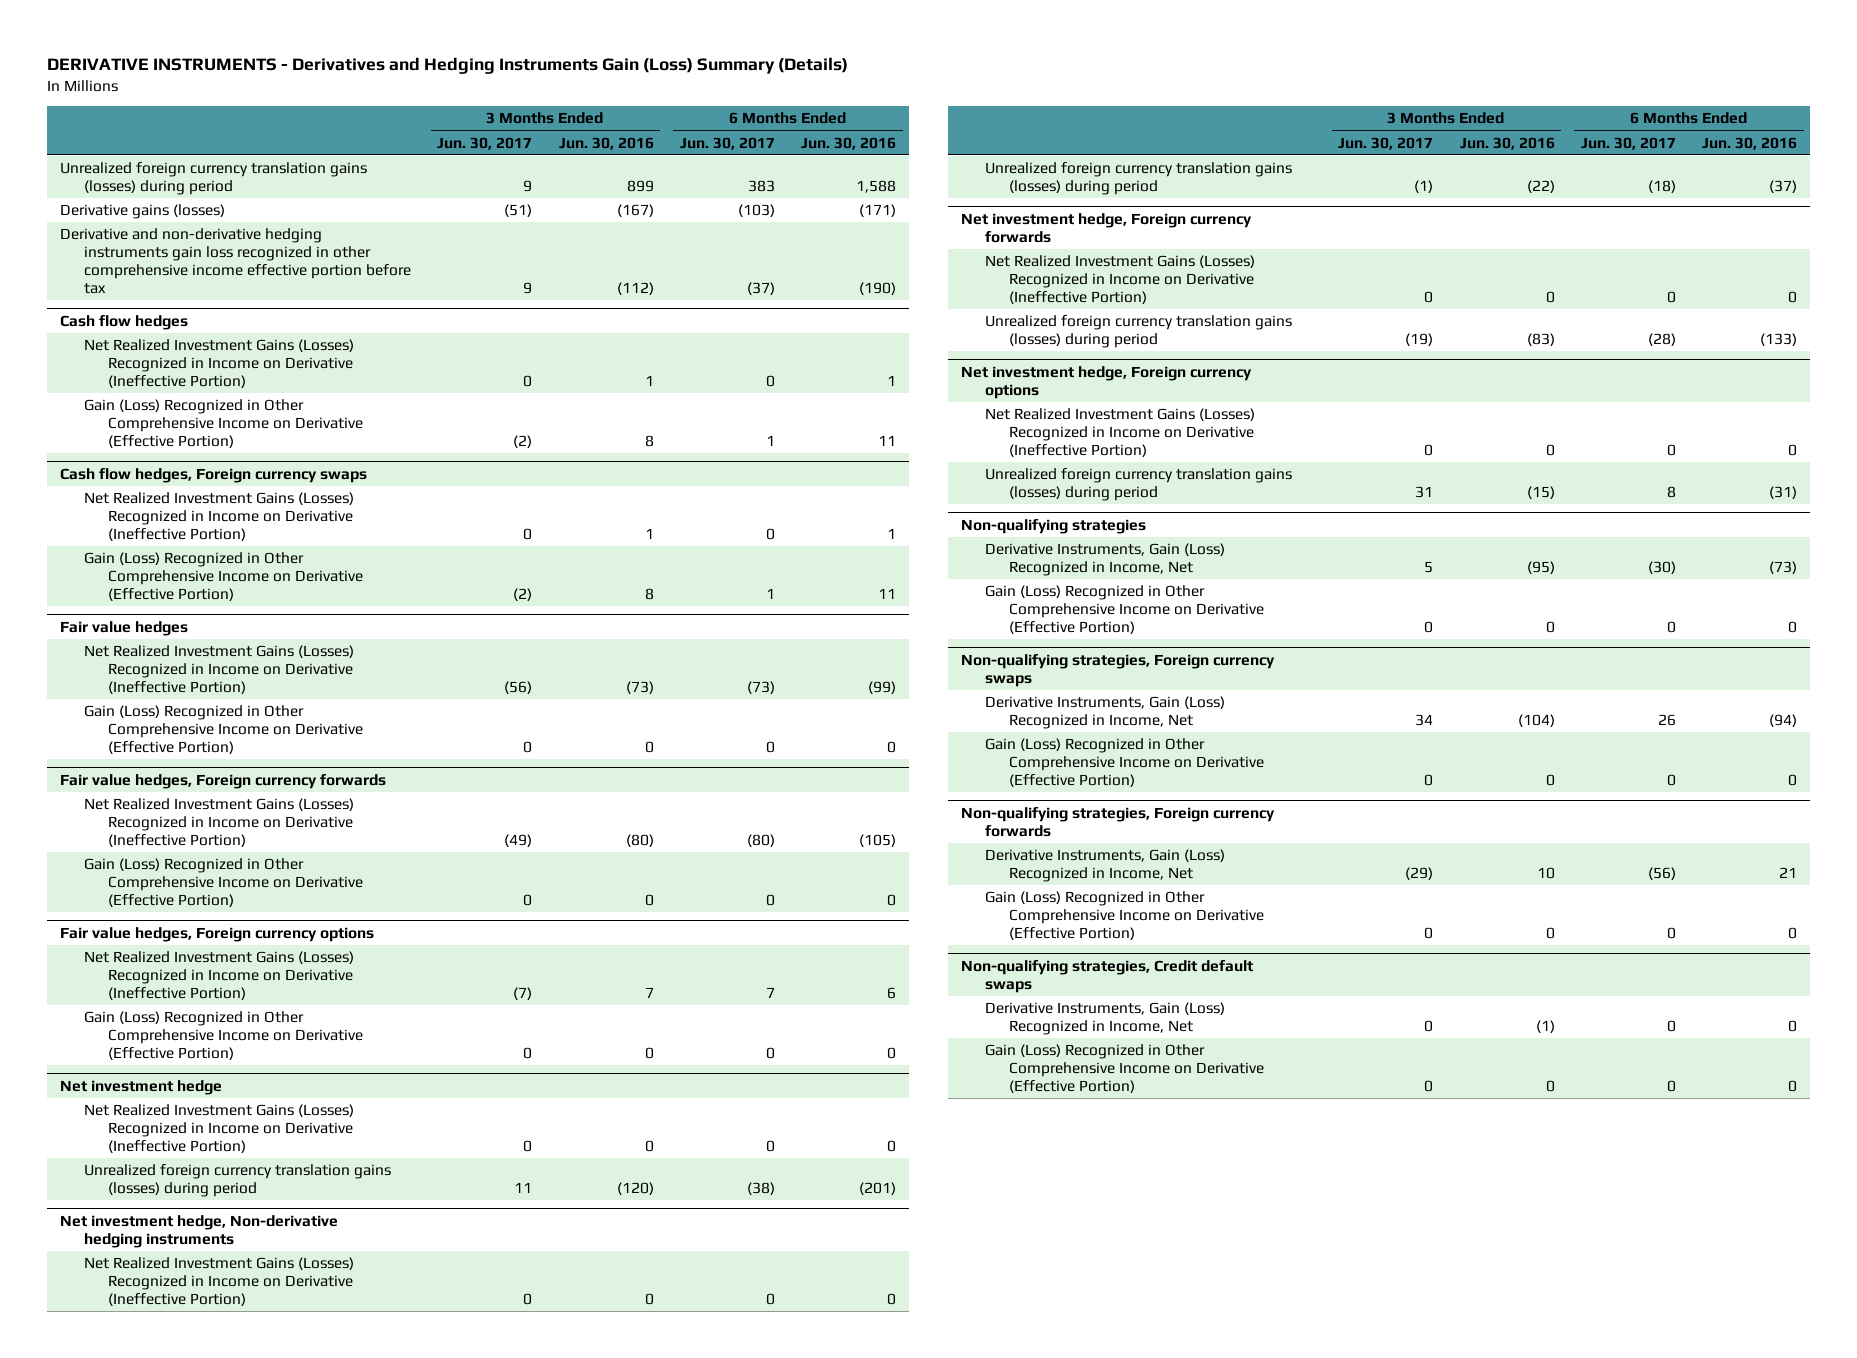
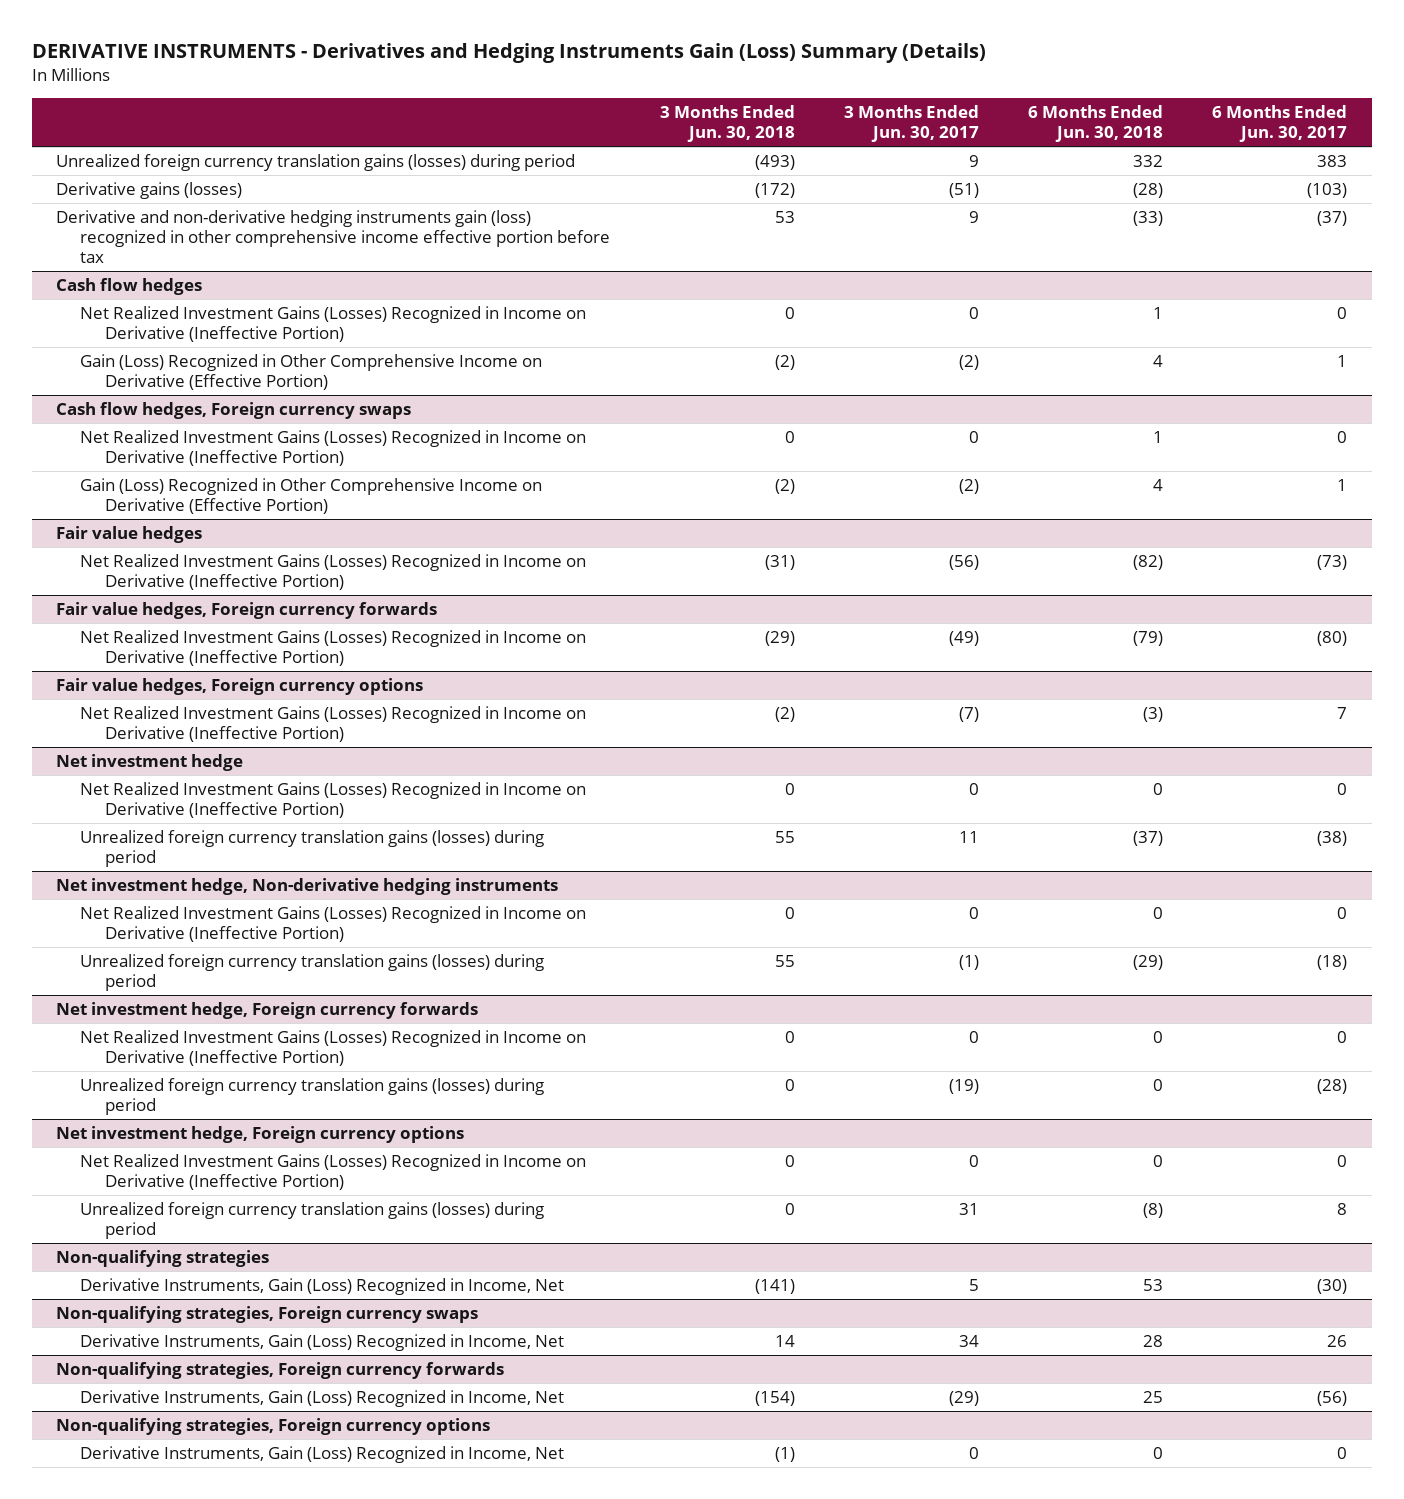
- | 3 Months Ended Jun. 30, 2017 | 3 Months Ended Jun. 30, 2016 | 6 Months Ended Jun. 30, 2017 | 6 Months Ended Jun. 30, 2016
+ | 3 Months Ended Jun. 30, 2018 | 3 Months Ended Jun. 30, 2017 | 6 Months Ended Jun. 30, 2018 | 6 Months Ended Jun. 30, 2017
- Derivative and non-derivative hedging instruments gain loss recognized in other comprehensive income effective portion before tax | 9 | (112) | (37) | (190)
+ Derivative and non-derivative hedging instruments gain (loss) recognized in other comprehensive income effective portion before tax | 53 | 9 | (33) | (37)
@ Fair value hedges
- Gain (Loss) Recognized in Other Comprehensive Income on Derivative (Effective Portion) | 0 | 0 | 0 | 0
@ Fair value hedges, Foreign currency forwards
- Gain (Loss) Recognized in Other Comprehensive Income on Derivative (Effective Portion) | 0 | 0 | 0 | 0
@ Fair value hedges, Foreign currency options
- Gain (Loss) Recognized in Other Comprehensive Income on Derivative (Effective Portion) | 0 | 0 | 0 | 0
@ Non-qualifying strategies
- Gain (Loss) Recognized in Other Comprehensive Income on Derivative (Effective Portion) | 0 | 0 | 0 | 0
@ Non-qualifying strategies, Foreign currency swaps
- Gain (Loss) Recognized in Other Comprehensive Income on Derivative (Effective Portion) | 0 | 0 | 0 | 0
@ Non-qualifying strategies, Foreign currency forwards
- Gain (Loss) Recognized in Other Comprehensive Income on Derivative (Effective Portion) | 0 | 0 | 0 | 0
- Non-qualifying strategies, Credit default swaps
+ Non-qualifying strategies, Foreign currency options
- Gain (Loss) Recognized in Other Comprehensive Income on Derivative (Effective Portion) | 0 | 0 | 0 | 0

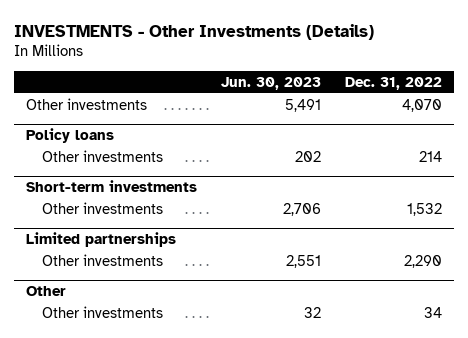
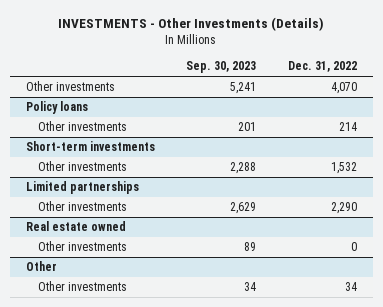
- | Jun. 30, 2023 | Dec. 31, 2022
+ | Sep. 30, 2023 | Dec. 31, 2022
+ Real estate owned
+ Other investments | 89 | 0

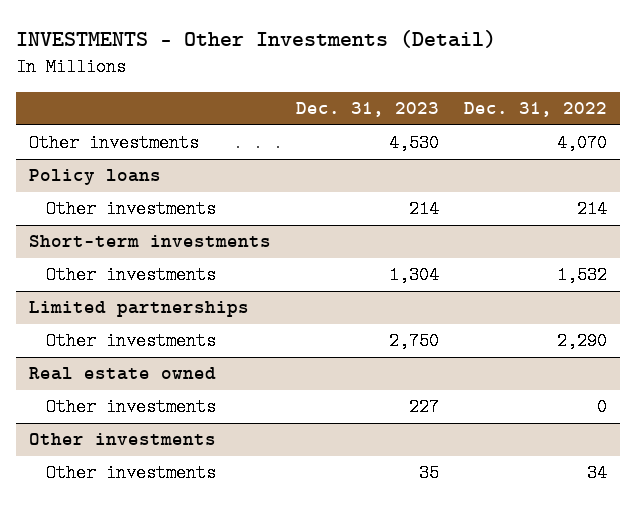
- INVESTMENTS - Other Investments (Details)
+ INVESTMENTS - Other Investments (Detail)
- | Sep. 30, 2023 | Dec. 31, 2022
+ | Dec. 31, 2023 | Dec. 31, 2022
- Other
+ Other investments

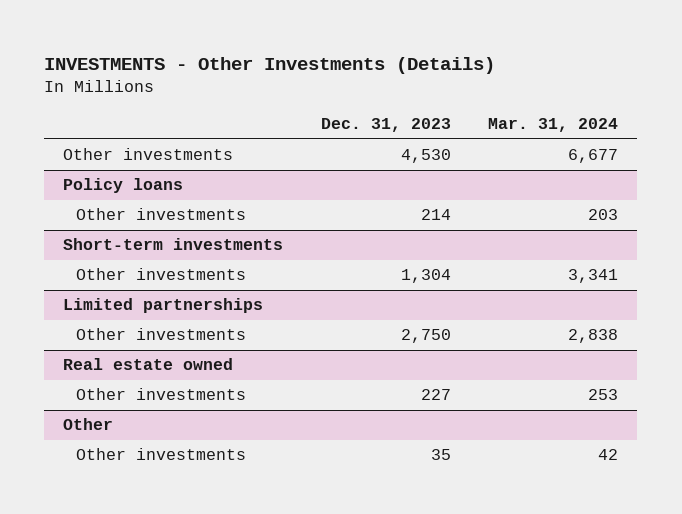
- INVESTMENTS - Other Investments (Detail)
+ INVESTMENTS - Other Investments (Details)
- | Dec. 31, 2023 | Dec. 31, 2022
+ | Dec. 31, 2023 | Mar. 31, 2024
- Other investments
+ Other

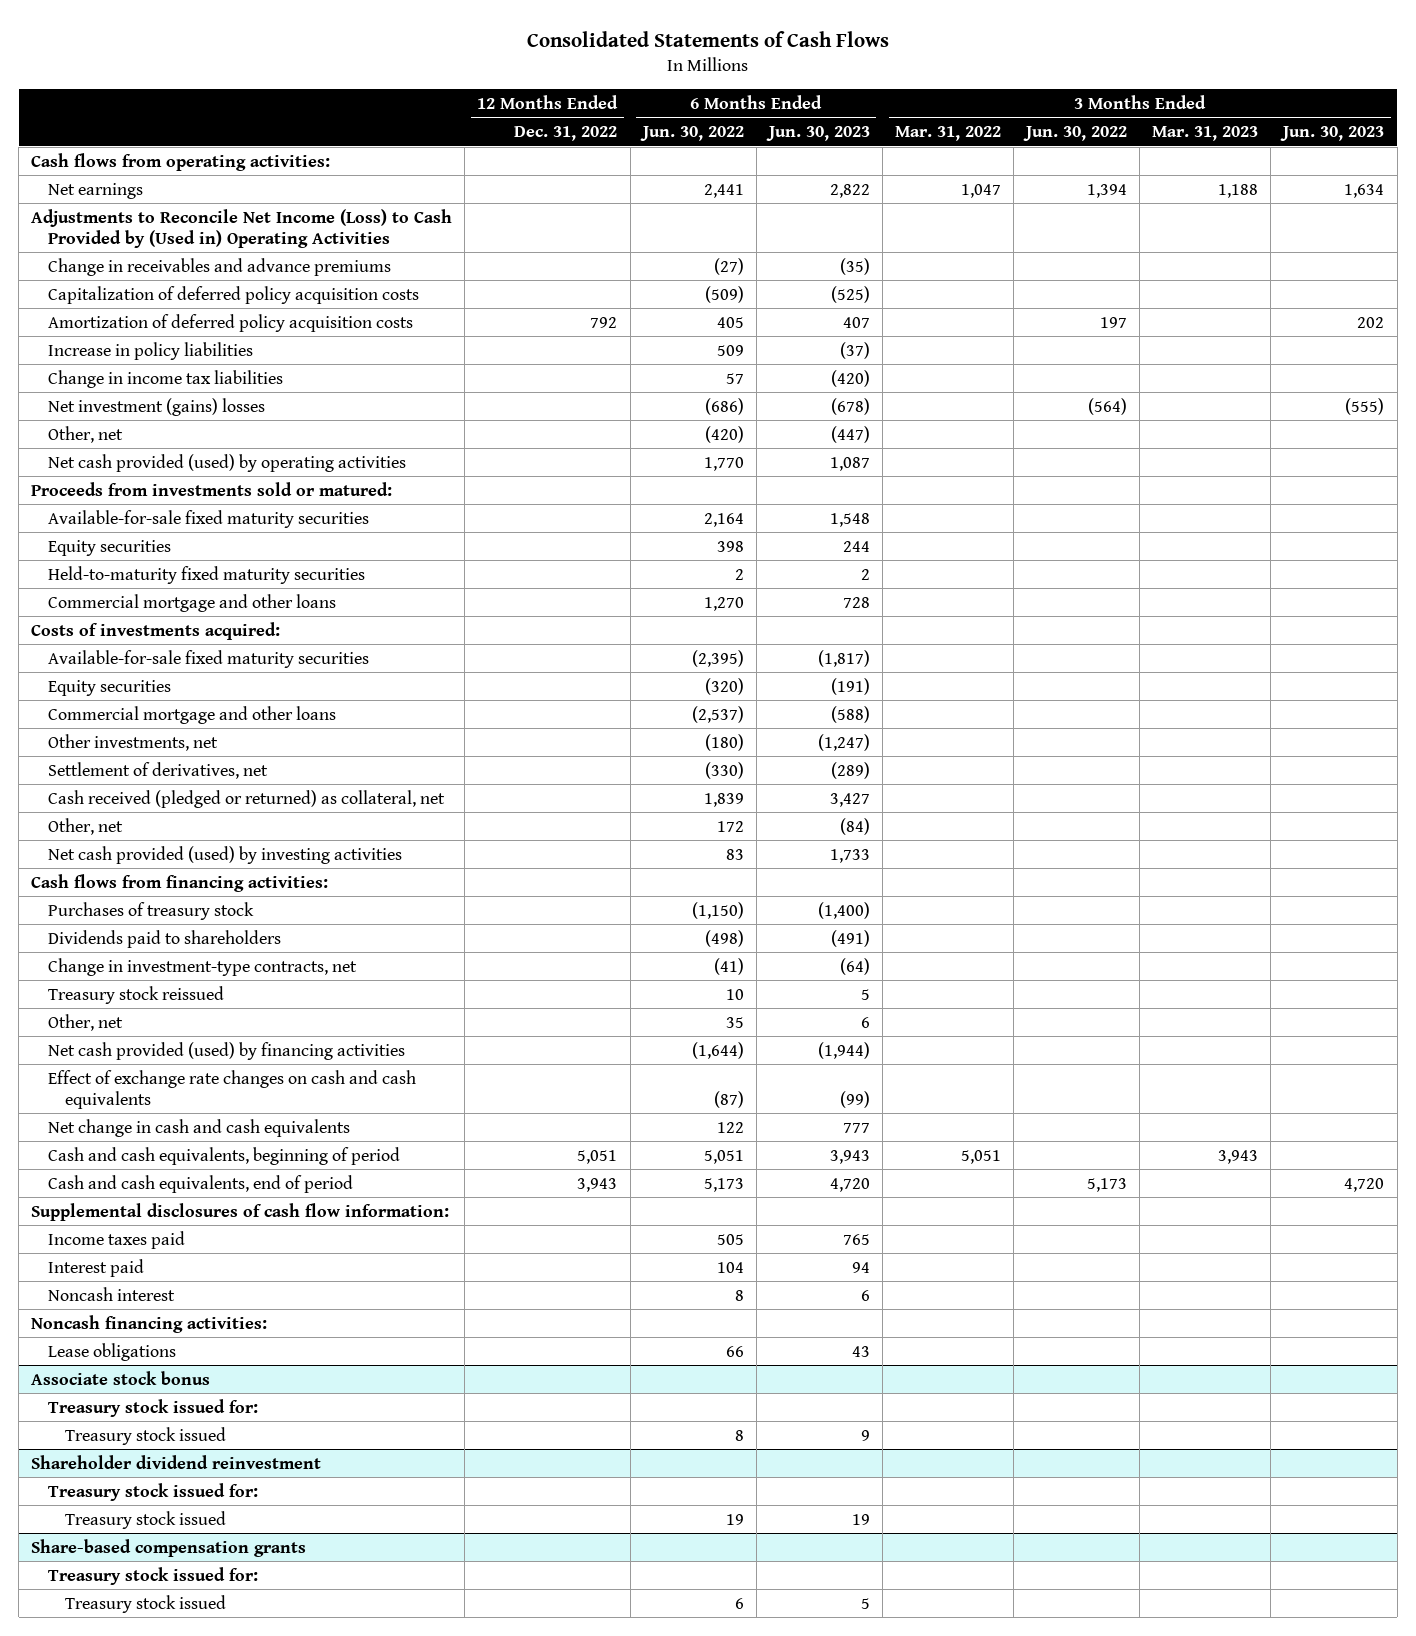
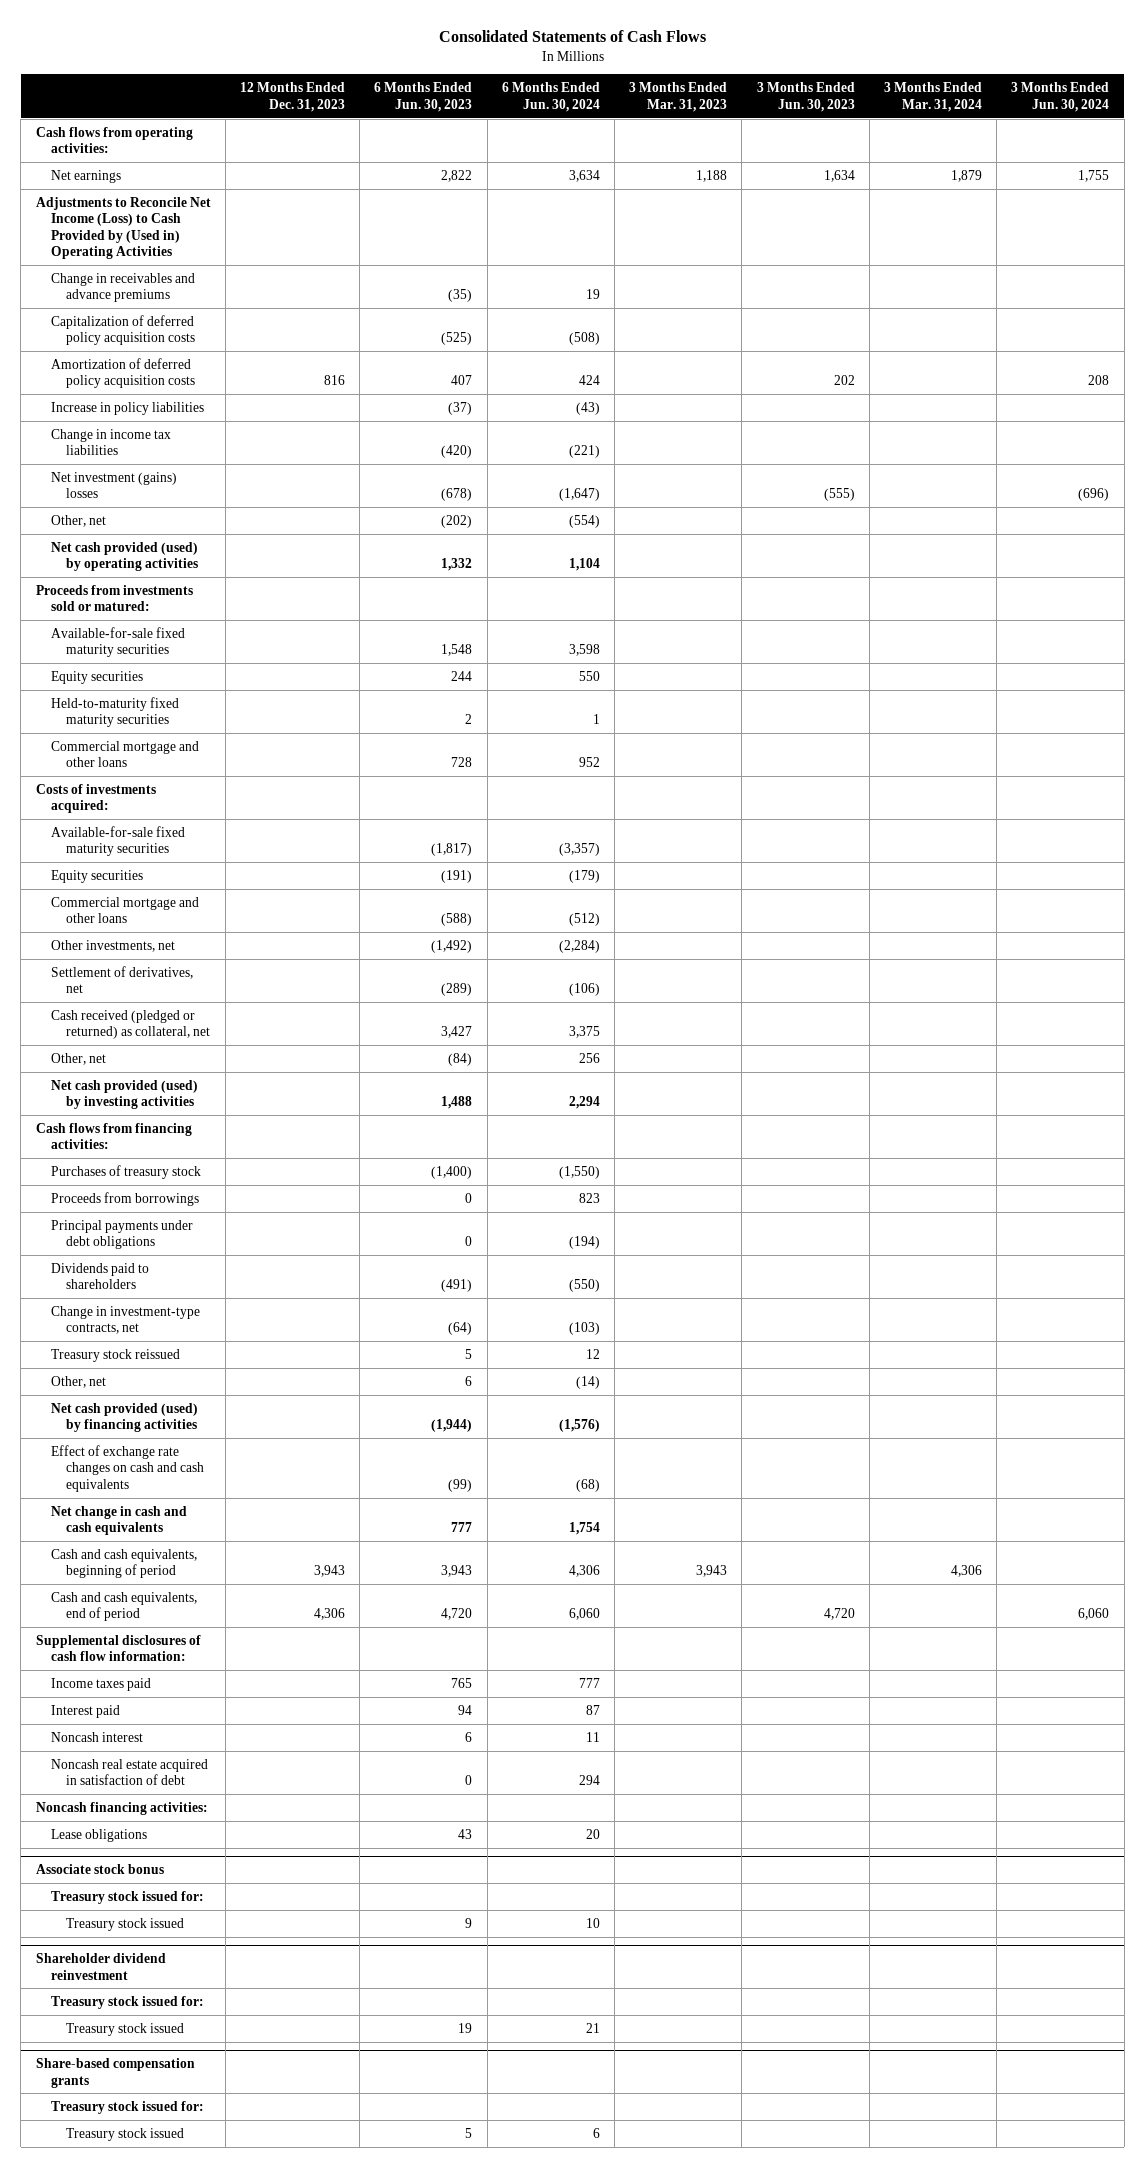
- | 12 Months Ended Dec. 31, 2022 | 6 Months Ended Jun. 30, 2022 | 6 Months Ended Jun. 30, 2023 | 3 Months Ended Mar. 31, 2022 | 3 Months Ended Jun. 30, 2022 | 3 Months Ended Mar. 31, 2023 | 3 Months Ended Jun. 30, 2023
+ | 12 Months Ended Dec. 31, 2023 | 6 Months Ended Jun. 30, 2023 | 6 Months Ended Jun. 30, 2024 | 3 Months Ended Mar. 31, 2023 | 3 Months Ended Jun. 30, 2023 | 3 Months Ended Mar. 31, 2024 | 3 Months Ended Jun. 30, 2024
- Other, net | | (420) | (447) | | | |
- Net cash provided (used) by operating activities | | 1,770 | 1,087 | | | |
+ Other, net | | (202) | (554) | | | |
+ Net cash provided (used) by operating activities | | 1,332 | 1,104 | | | |
- Other investments, net | | (180) | (1,247) | | | |
+ Other investments, net | | (1,492) | (2,284) | | | |
- Net cash provided (used) by investing activities | | 83 | 1,733 | | | |
+ Net cash provided (used) by investing activities | | 1,488 | 2,294 | | | |
+ Proceeds from borrowings | | 0 | 823 | | | |
+ Principal payments under debt obligations | | 0 | (194) | | | |
+ Noncash real estate acquired in satisfaction of debt | | 0 | 294 | | | |

